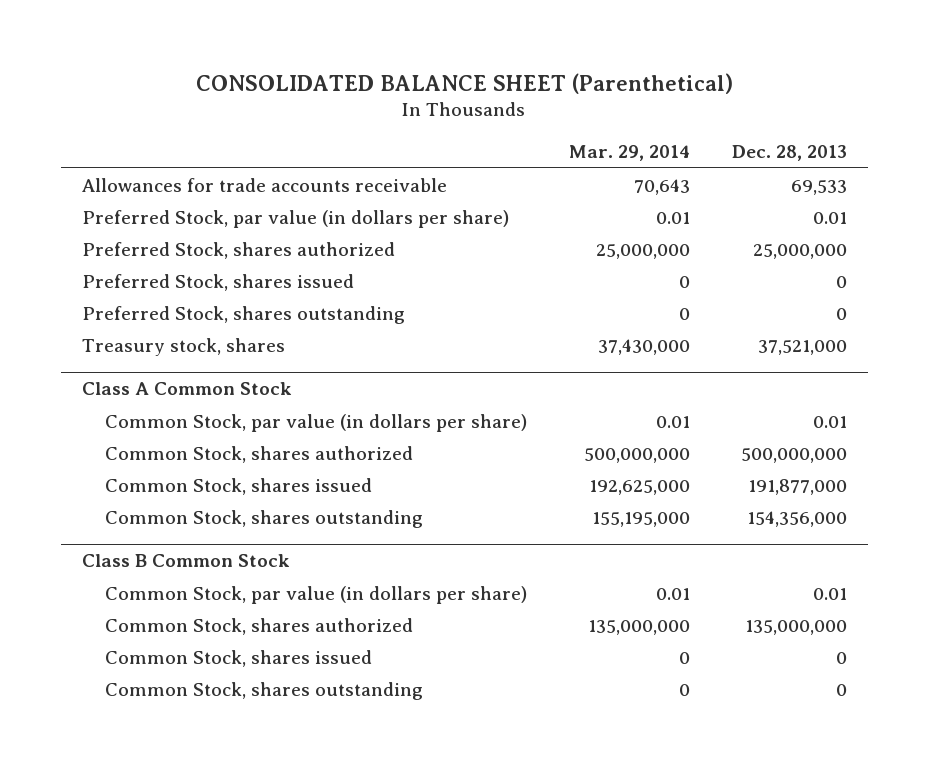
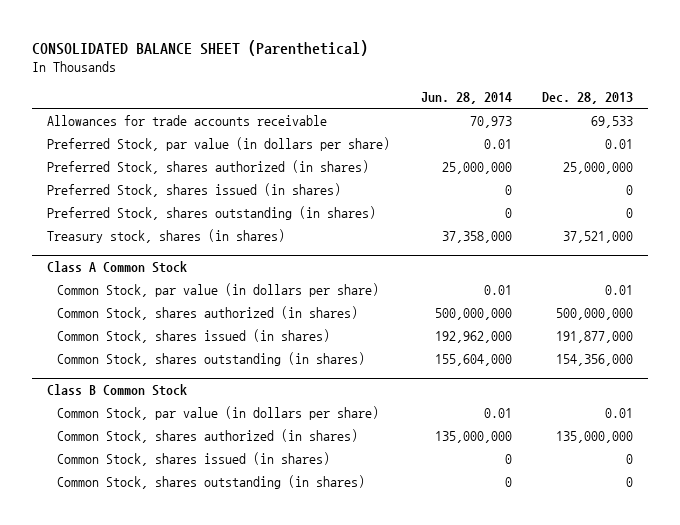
- | Mar. 29, 2014 | Dec. 28, 2013
+ | Jun. 28, 2014 | Dec. 28, 2013
- Preferred Stock, shares authorized | 25,000,000 | 25,000,000
- Preferred Stock, shares issued | 0 | 0
- Preferred Stock, shares outstanding | 0 | 0
- Treasury stock, shares | 37,430,000 | 37,521,000
+ Preferred Stock, shares authorized (in shares) | 25,000,000 | 25,000,000
+ Preferred Stock, shares issued (in shares) | 0 | 0
+ Preferred Stock, shares outstanding (in shares) | 0 | 0
+ Treasury stock, shares (in shares) | 37,358,000 | 37,521,000
@ Class A Common Stock
- Common Stock, shares authorized | 500,000,000 | 500,000,000
- Common Stock, shares issued | 192,625,000 | 191,877,000
- Common Stock, shares outstanding | 155,195,000 | 154,356,000
+ Common Stock, shares authorized (in shares) | 500,000,000 | 500,000,000
+ Common Stock, shares issued (in shares) | 192,962,000 | 191,877,000
+ Common Stock, shares outstanding (in shares) | 155,604,000 | 154,356,000
@ Class B Common Stock
- Common Stock, shares authorized | 135,000,000 | 135,000,000
- Common Stock, shares issued | 0 | 0
- Common Stock, shares outstanding | 0 | 0
+ Common Stock, shares authorized (in shares) | 135,000,000 | 135,000,000
+ Common Stock, shares issued (in shares) | 0 | 0
+ Common Stock, shares outstanding (in shares) | 0 | 0

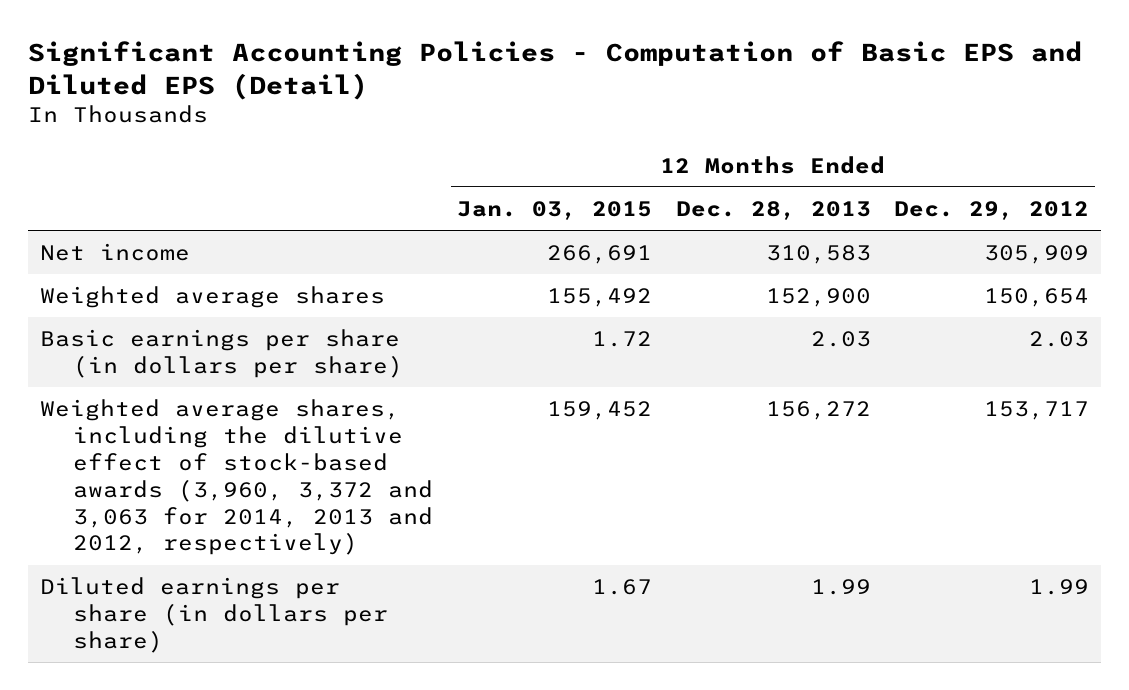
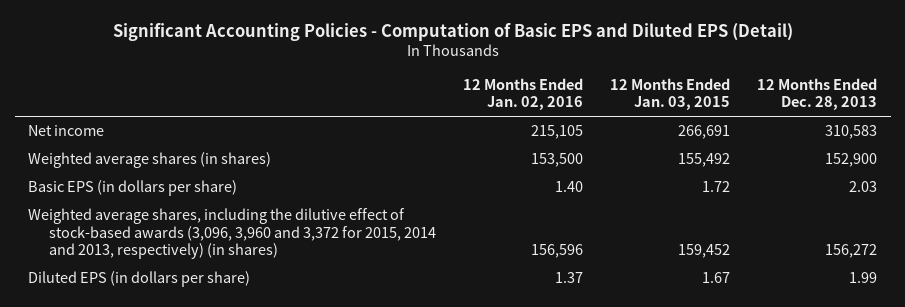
- | 12 Months Ended Jan. 03, 2015 | 12 Months Ended Dec. 28, 2013 | 12 Months Ended Dec. 29, 2012
+ | 12 Months Ended Jan. 02, 2016 | 12 Months Ended Jan. 03, 2015 | 12 Months Ended Dec. 28, 2013
- Weighted average shares | 155,492 | 152,900 | 150,654
- Basic earnings per share (in dollars per share) | 1.72 | 2.03 | 2.03
- Weighted average shares, including the dilutive effect of stock-based awards (3,960, 3,372 and 3,063 for 2014, 2013 and 2012, respectively) | 159,452 | 156,272 | 153,717
- Diluted earnings per share (in dollars per share) | 1.67 | 1.99 | 1.99
+ Weighted average shares (in shares) | 153,500 | 155,492 | 152,900
+ Basic EPS (in dollars per share) | 1.40 | 1.72 | 2.03
+ Weighted average shares, including the dilutive effect of stock-based awards (3,096, 3,960 and 3,372 for 2015, 2014 and 2013, respectively) (in shares) | 156,596 | 159,452 | 156,272
+ Diluted EPS (in dollars per share) | 1.37 | 1.67 | 1.99

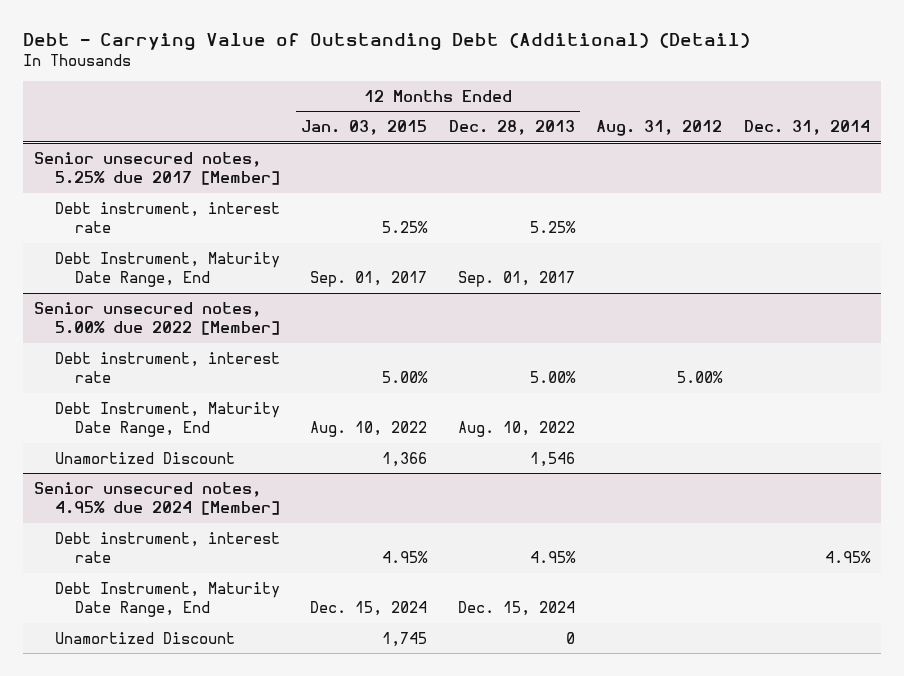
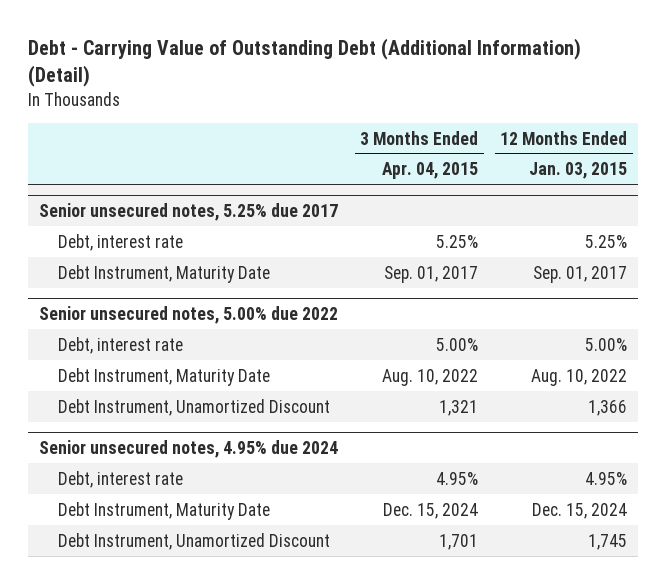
- Debt - Carrying Value of Outstanding Debt (Additional) (Detail)
+ Debt - Carrying Value of Outstanding Debt (Additional Information) (Detail)
- | 12 Months Ended Jan. 03, 2015 | 12 Months Ended Dec. 28, 2013 | Aug. 31, 2012 | Dec. 31, 2014
+ | 3 Months Ended Apr. 04, 2015 | 12 Months Ended Jan. 03, 2015
- Senior unsecured notes, 5.25% due 2017 [Member]
- Debt instrument, interest rate | 5.25% | 5.25% | |
- Debt Instrument, Maturity Date Range, End | Sep. 01, 2017 | Sep. 01, 2017 | |
- Senior unsecured notes, 5.00% due 2022 [Member]
- Debt instrument, interest rate | 5.00% | 5.00% | 5.00% |
- Debt Instrument, Maturity Date Range, End | Aug. 10, 2022 | Aug. 10, 2022 | |
- Unamortized Discount | 1,366 | 1,546 | |
- Senior unsecured notes, 4.95% due 2024 [Member]
- Debt instrument, interest rate | 4.95% | 4.95% | | 4.95%
- Debt Instrument, Maturity Date Range, End | Dec. 15, 2024 | Dec. 15, 2024 | |
- Unamortized Discount | 1,745 | 0 | |
+ Senior unsecured notes, 5.25% due 2017
+ Debt, interest rate | 5.25% | 5.25%
+ Debt Instrument, Maturity Date | Sep. 01, 2017 | Sep. 01, 2017
+ Senior unsecured notes, 5.00% due 2022
+ Debt, interest rate | 5.00% | 5.00%
+ Debt Instrument, Maturity Date | Aug. 10, 2022 | Aug. 10, 2022
+ Debt Instrument, Unamortized Discount | 1,321 | 1,366
+ Senior unsecured notes, 4.95% due 2024
+ Debt, interest rate | 4.95% | 4.95%
+ Debt Instrument, Maturity Date | Dec. 15, 2024 | Dec. 15, 2024
+ Debt Instrument, Unamortized Discount | 1,701 | 1,745

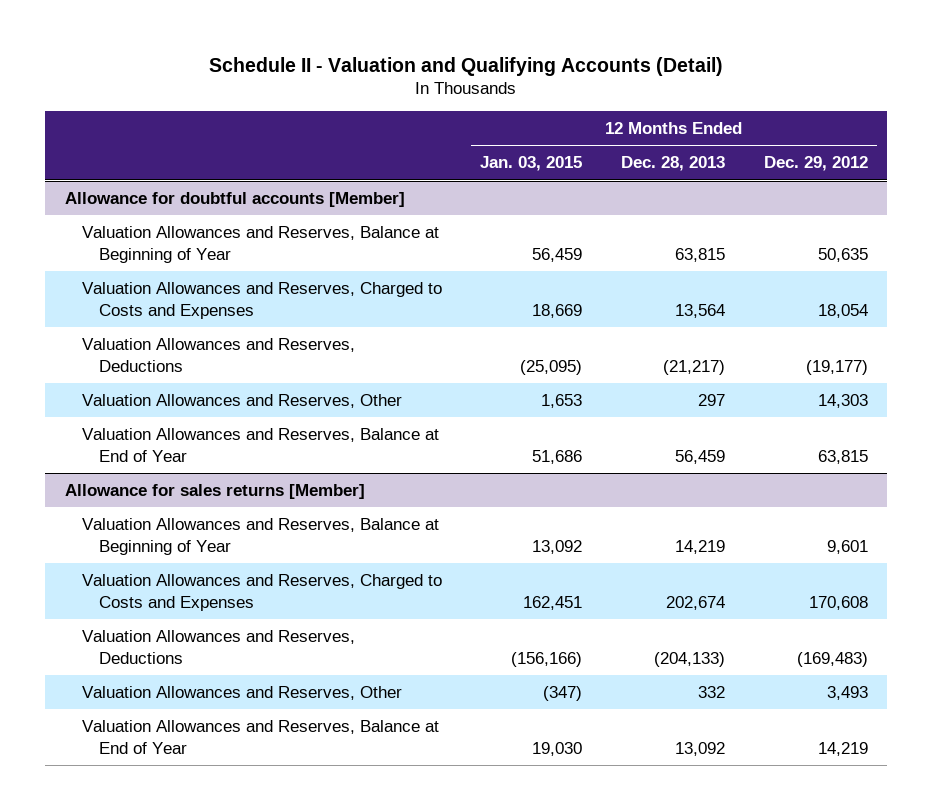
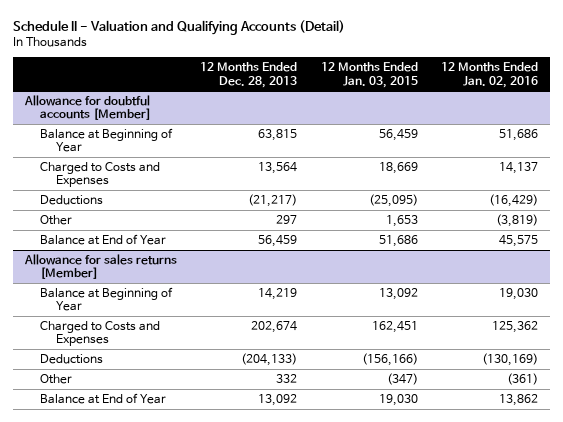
- | 12 Months Ended Jan. 03, 2015 | 12 Months Ended Dec. 28, 2013 | 12 Months Ended Dec. 29, 2012
+ | 12 Months Ended Dec. 28, 2013 | 12 Months Ended Jan. 03, 2015 | 12 Months Ended Jan. 02, 2016
@ Allowance for doubtful accounts [Member]
- Valuation Allowances and Reserves, Balance at Beginning of Year | 56,459 | 63,815 | 50,635
- Valuation Allowances and Reserves, Charged to Costs and Expenses | 18,669 | 13,564 | 18,054
- Valuation Allowances and Reserves, Deductions | (25,095) | (21,217) | (19,177)
- Valuation Allowances and Reserves, Other | 1,653 | 297 | 14,303
- Valuation Allowances and Reserves, Balance at End of Year | 51,686 | 56,459 | 63,815
+ Balance at Beginning of Year | 63,815 | 56,459 | 51,686
+ Charged to Costs and Expenses | 13,564 | 18,669 | 14,137
+ Deductions | (21,217) | (25,095) | (16,429)
+ Other | 297 | 1,653 | (3,819)
+ Balance at End of Year | 56,459 | 51,686 | 45,575
@ Allowance for sales returns [Member]
- Valuation Allowances and Reserves, Balance at Beginning of Year | 13,092 | 14,219 | 9,601
- Valuation Allowances and Reserves, Charged to Costs and Expenses | 162,451 | 202,674 | 170,608
- Valuation Allowances and Reserves, Deductions | (156,166) | (204,133) | (169,483)
- Valuation Allowances and Reserves, Other | (347) | 332 | 3,493
- Valuation Allowances and Reserves, Balance at End of Year | 19,030 | 13,092 | 14,219
+ Balance at Beginning of Year | 14,219 | 13,092 | 19,030
+ Charged to Costs and Expenses | 202,674 | 162,451 | 125,362
+ Deductions | (204,133) | (156,166) | (130,169)
+ Other | 332 | (347) | (361)
+ Balance at End of Year | 13,092 | 19,030 | 13,862

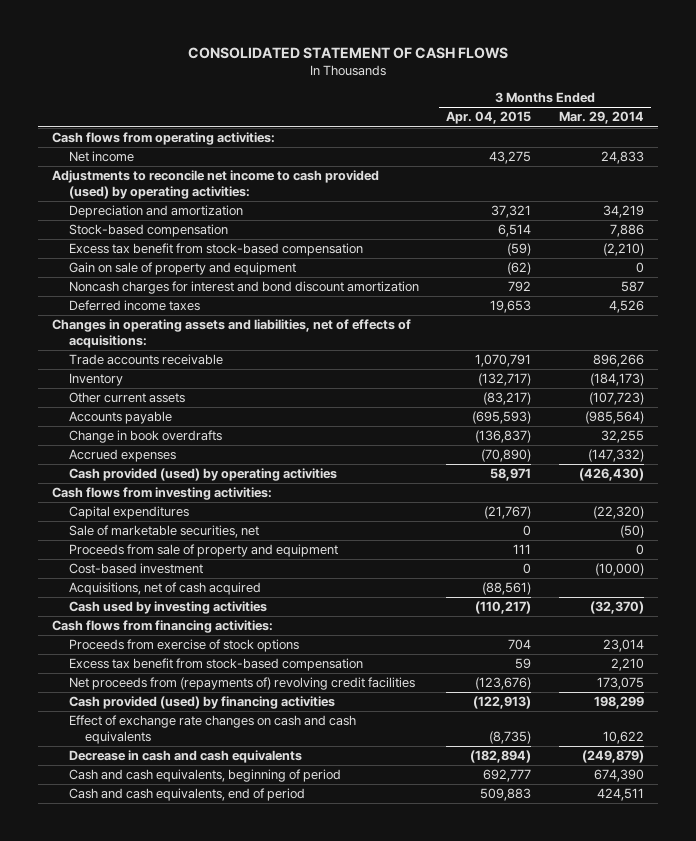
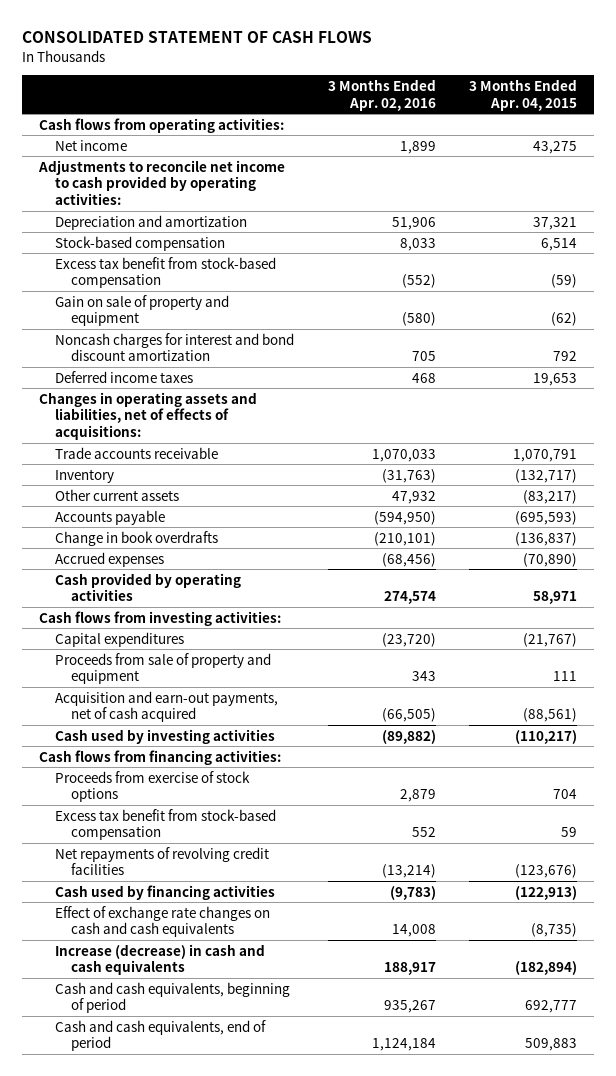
- | 3 Months Ended Apr. 04, 2015 | 3 Months Ended Mar. 29, 2014
+ | 3 Months Ended Apr. 02, 2016 | 3 Months Ended Apr. 04, 2015
- Adjustments to reconcile net income to cash provided (used) by operating activities:
+ Adjustments to reconcile net income to cash provided by operating activities:
- Cash provided (used) by operating activities | 58,971 | (426,430)
+ Cash provided by operating activities | 274,574 | 58,971
- Sale of marketable securities, net | 0 | (50)
- Cost-based investment | 0 | (10,000)
- Acquisitions, net of cash acquired | (88,561) |
+ Acquisition and earn-out payments, net of cash acquired | (66,505) | (88,561)
- Net proceeds from (repayments of) revolving credit facilities | (123,676) | 173,075
- Cash provided (used) by financing activities | (122,913) | 198,299
+ Net repayments of revolving credit facilities | (13,214) | (123,676)
+ Cash used by financing activities | (9,783) | (122,913)
- Decrease in cash and cash equivalents | (182,894) | (249,879)
+ Increase (decrease) in cash and cash equivalents | 188,917 | (182,894)

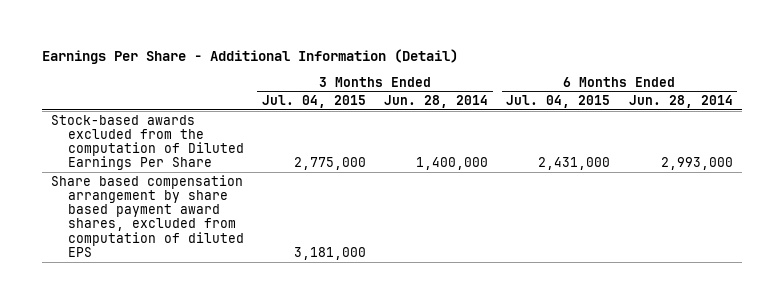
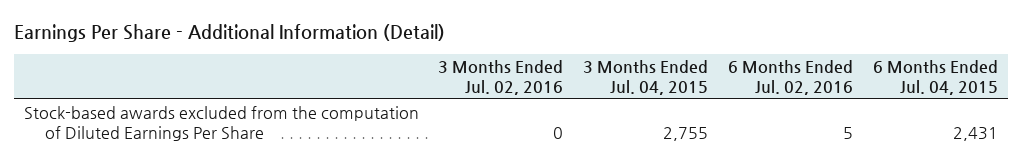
- | 3 Months Ended Jul. 04, 2015 | 3 Months Ended Jun. 28, 2014 | 6 Months Ended Jul. 04, 2015 | 6 Months Ended Jun. 28, 2014
+ | 3 Months Ended Jul. 02, 2016 | 3 Months Ended Jul. 04, 2015 | 6 Months Ended Jul. 02, 2016 | 6 Months Ended Jul. 04, 2015
- Stock-based awards excluded from the computation of Diluted Earnings Per Share | 2,775,000 | 1,400,000 | 2,431,000 | 2,993,000
- Share based compensation arrangement by share based payment award shares, excluded from computation of diluted EPS | 3,181,000 | | |
+ Stock-based awards excluded from the computation of Diluted Earnings Per Share | 0 | 2,755 | 5 | 2,431

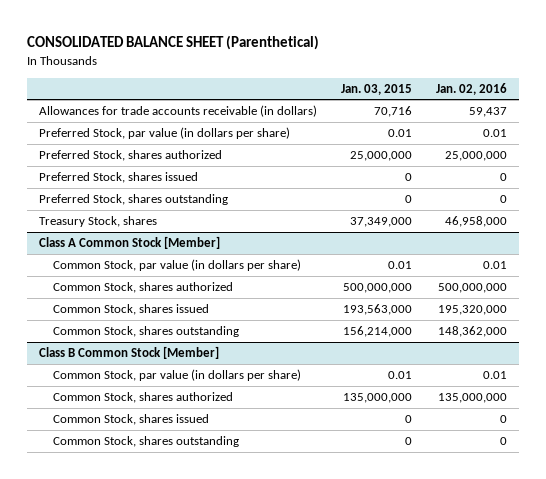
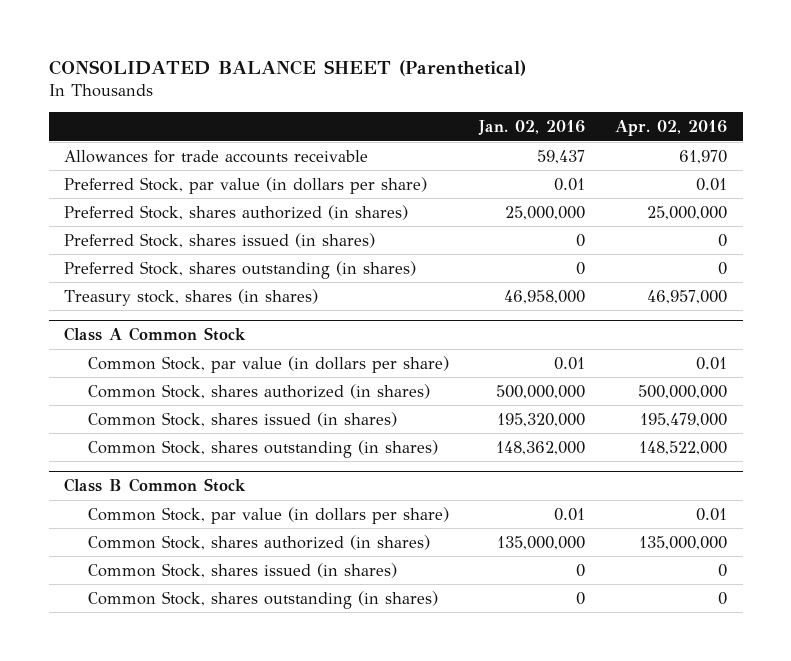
- | Jan. 03, 2015 | Jan. 02, 2016
+ | Jan. 02, 2016 | Apr. 02, 2016
- Allowances for trade accounts receivable (in dollars) | 70,716 | 59,437
+ Allowances for trade accounts receivable | 59,437 | 61,970
- Preferred Stock, shares authorized | 25,000,000 | 25,000,000
- Preferred Stock, shares issued | 0 | 0
- Preferred Stock, shares outstanding | 0 | 0
- Treasury Stock, shares | 37,349,000 | 46,958,000
- Class A Common Stock [Member]
+ Preferred Stock, shares authorized (in shares) | 25,000,000 | 25,000,000
+ Preferred Stock, shares issued (in shares) | 0 | 0
+ Preferred Stock, shares outstanding (in shares) | 0 | 0
+ Treasury stock, shares (in shares) | 46,958,000 | 46,957,000
+ Class A Common Stock
- Common Stock, shares authorized | 500,000,000 | 500,000,000
- Common Stock, shares issued | 193,563,000 | 195,320,000
- Common Stock, shares outstanding | 156,214,000 | 148,362,000
- Class B Common Stock [Member]
+ Common Stock, shares authorized (in shares) | 500,000,000 | 500,000,000
+ Common Stock, shares issued (in shares) | 195,320,000 | 195,479,000
+ Common Stock, shares outstanding (in shares) | 148,362,000 | 148,522,000
+ Class B Common Stock
- Common Stock, shares authorized | 135,000,000 | 135,000,000
- Common Stock, shares issued | 0 | 0
- Common Stock, shares outstanding | 0 | 0
+ Common Stock, shares authorized (in shares) | 135,000,000 | 135,000,000
+ Common Stock, shares issued (in shares) | 0 | 0
+ Common Stock, shares outstanding (in shares) | 0 | 0

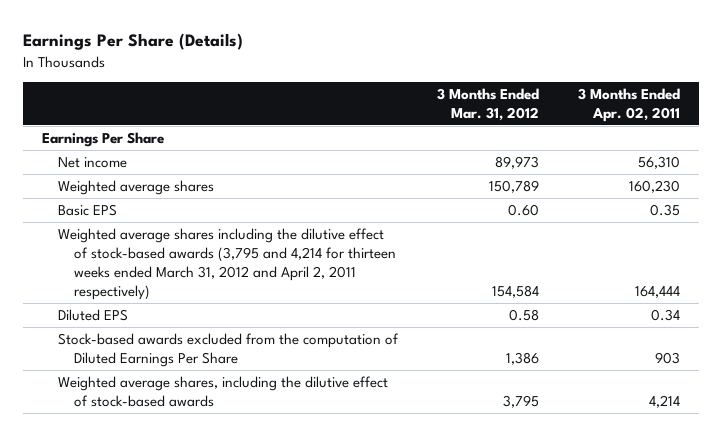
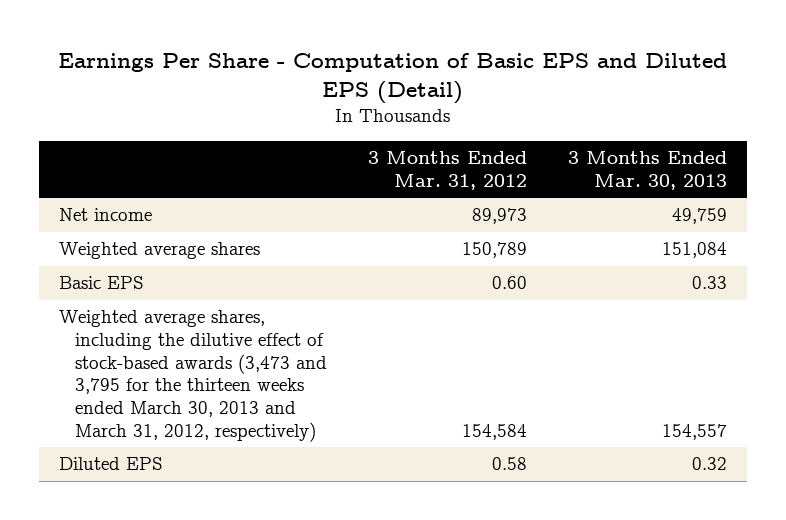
- Earnings Per Share (Details)
+ Earnings Per Share - Computation of Basic EPS and Diluted EPS (Detail)
- | 3 Months Ended Mar. 31, 2012 | 3 Months Ended Apr. 02, 2011
+ | 3 Months Ended Mar. 31, 2012 | 3 Months Ended Mar. 30, 2013
- Earnings Per Share
- Weighted average shares including the dilutive effect of stock-based awards (3,795 and 4,214 for thirteen weeks ended March 31, 2012 and April 2, 2011 respectively) | 154,584 | 164,444
+ Weighted average shares, including the dilutive effect of stock-based awards (3,473 and 3,795 for the thirteen weeks ended March 30, 2013 and March 31, 2012, respectively) | 154,584 | 154,557
- Stock-based awards excluded from the computation of Diluted Earnings Per Share | 1,386 | 903
- Weighted average shares, including the dilutive effect of stock-based awards | 3,795 | 4,214

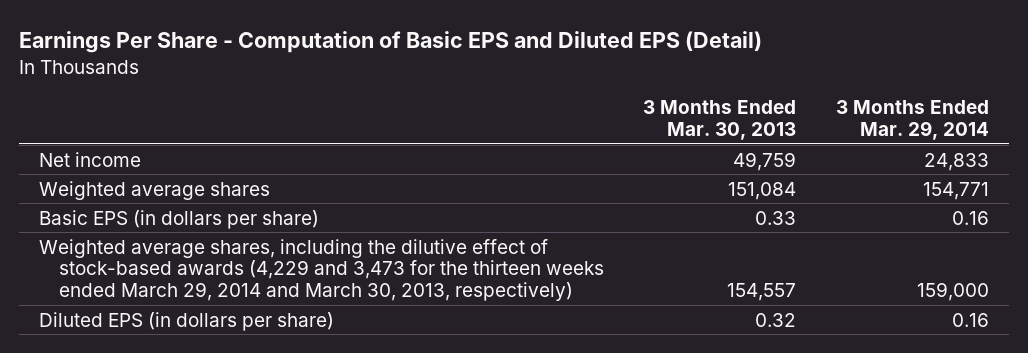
- | 3 Months Ended Mar. 31, 2012 | 3 Months Ended Mar. 30, 2013
+ | 3 Months Ended Mar. 30, 2013 | 3 Months Ended Mar. 29, 2014
- Basic EPS | 0.60 | 0.33
- Weighted average shares, including the dilutive effect of stock-based awards (3,473 and 3,795 for the thirteen weeks ended March 30, 2013 and March 31, 2012, respectively) | 154,584 | 154,557
- Diluted EPS | 0.58 | 0.32
+ Basic EPS (in dollars per share) | 0.33 | 0.16
+ Weighted average shares, including the dilutive effect of stock-based awards (4,229 and 3,473 for the thirteen weeks ended March 29, 2014 and March 30, 2013, respectively) | 154,557 | 159,000
+ Diluted EPS (in dollars per share) | 0.32 | 0.16

